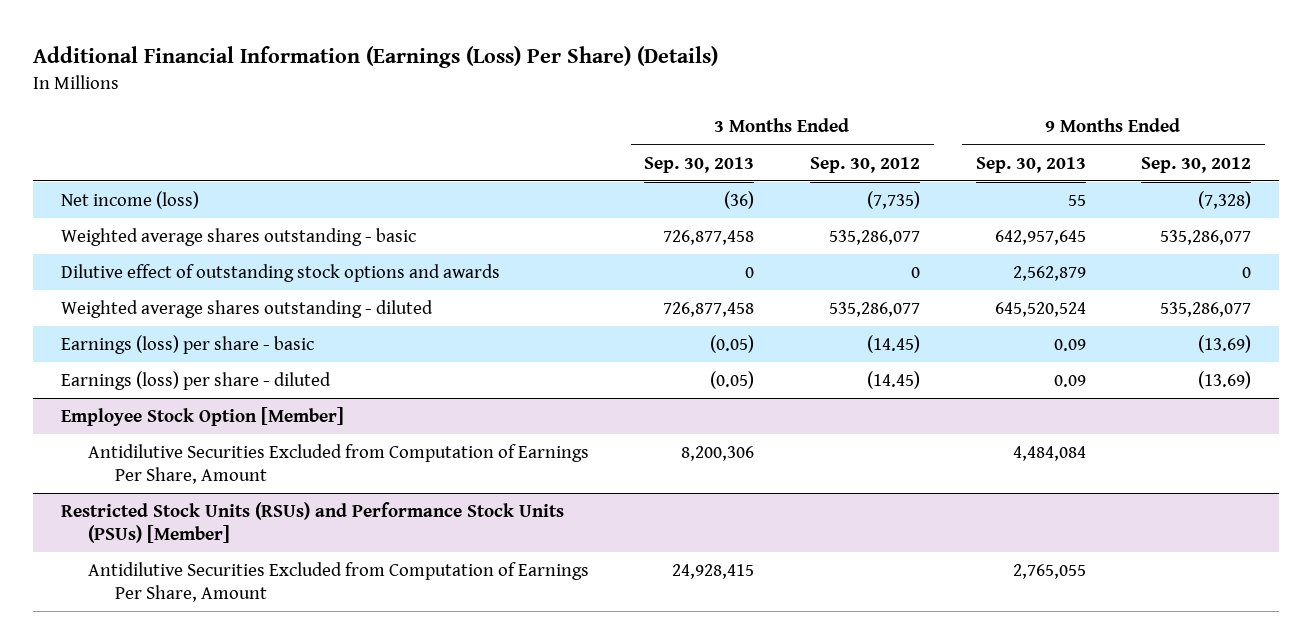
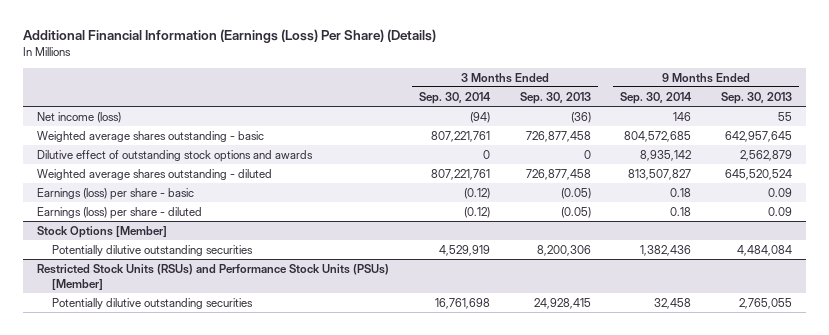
- | 3 Months Ended Sep. 30, 2013 | 3 Months Ended Sep. 30, 2012 | 9 Months Ended Sep. 30, 2013 | 9 Months Ended Sep. 30, 2012
+ | 3 Months Ended Sep. 30, 2014 | 3 Months Ended Sep. 30, 2013 | 9 Months Ended Sep. 30, 2014 | 9 Months Ended Sep. 30, 2013
- Employee Stock Option [Member]
- Antidilutive Securities Excluded from Computation of Earnings Per Share, Amount | 8,200,306 | | 4,484,084 |
+ Stock Options [Member]
+ Potentially dilutive outstanding securities | 4,529,919 | 8,200,306 | 1,382,436 | 4,484,084
@ Restricted Stock Units (RSUs) and Performance Stock Units (PSUs) [Member]
- Antidilutive Securities Excluded from Computation of Earnings Per Share, Amount | 24,928,415 | | 2,765,055 |
+ Potentially dilutive outstanding securities | 16,761,698 | 24,928,415 | 32,458 | 2,765,055

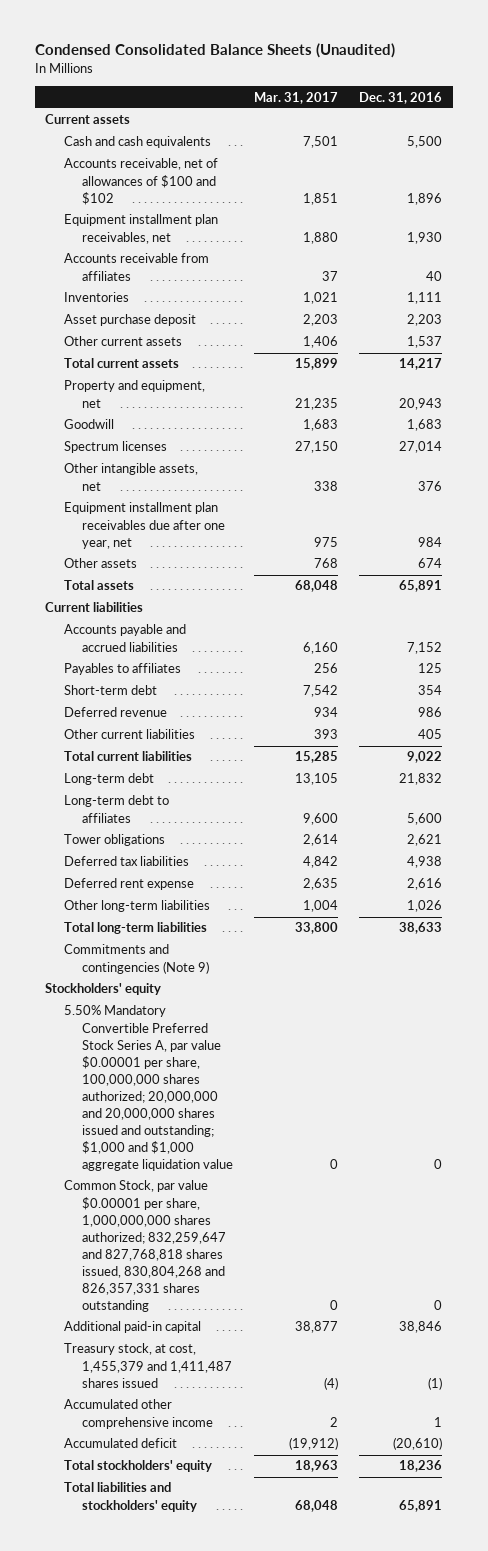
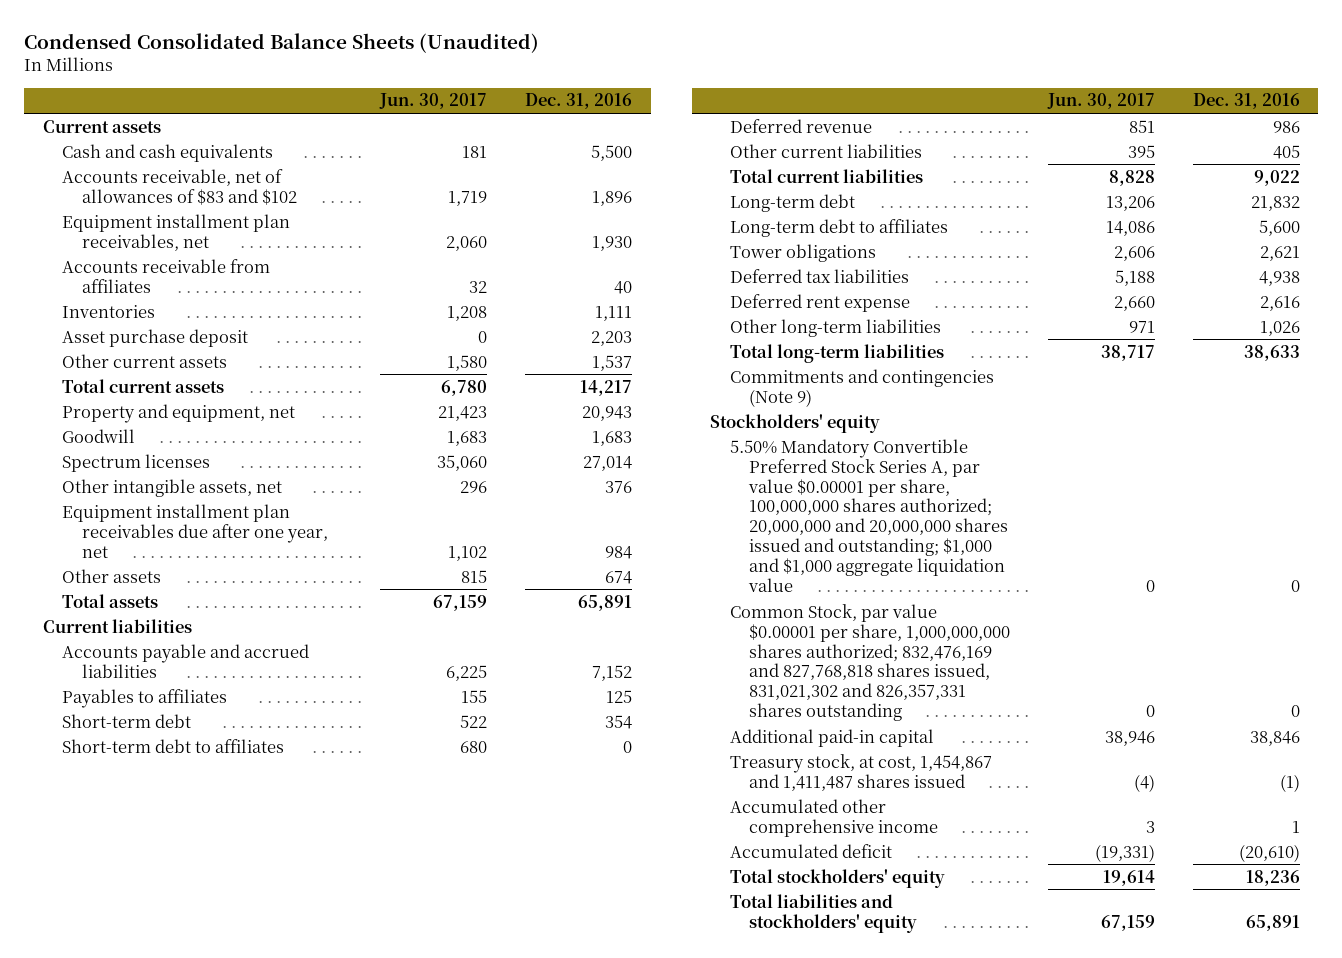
- | Mar. 31, 2017 | Dec. 31, 2016
+ | Jun. 30, 2017 | Dec. 31, 2016
- Accounts receivable, net of allowances of $100 and $102 | 1,851 | 1,896
+ Accounts receivable, net of allowances of $83 and $102 | 1,719 | 1,896
+ Short-term debt to affiliates | 680 | 0
- Common Stock, par value $0.00001 per share, 1,000,000,000 shares authorized; 832,259,647 and 827,768,818 shares issued, 830,804,268 and 826,357,331 shares outstanding | 0 | 0
+ Common Stock, par value $0.00001 per share, 1,000,000,000 shares authorized; 832,476,169 and 827,768,818 shares issued, 831,021,302 and 826,357,331 shares outstanding | 0 | 0
- Treasury stock, at cost, 1,455,379 and 1,411,487 shares issued | (4) | (1)
+ Treasury stock, at cost, 1,454,867 and 1,411,487 shares issued | (4) | (1)

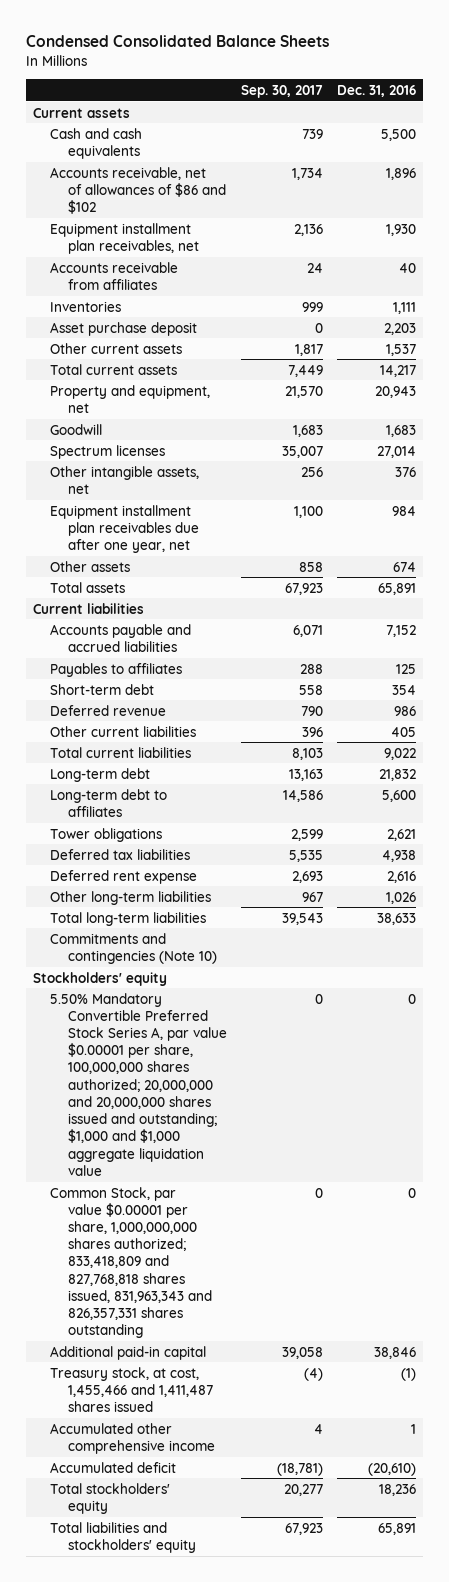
- Condensed Consolidated Balance Sheets (Unaudited)
+ Condensed Consolidated Balance Sheets
- | Jun. 30, 2017 | Dec. 31, 2016
+ | Sep. 30, 2017 | Dec. 31, 2016
- Accounts receivable, net of allowances of $83 and $102 | 1,719 | 1,896
+ Accounts receivable, net of allowances of $86 and $102 | 1,734 | 1,896
- Short-term debt to affiliates | 680 | 0
- Commitments and contingencies (Note 9)
+ Commitments and contingencies (Note 10)
- Common Stock, par value $0.00001 per share, 1,000,000,000 shares authorized; 832,476,169 and 827,768,818 shares issued, 831,021,302 and 826,357,331 shares outstanding | 0 | 0
+ Common Stock, par value $0.00001 per share, 1,000,000,000 shares authorized; 833,418,809 and 827,768,818 shares issued, 831,963,343 and 826,357,331 shares outstanding | 0 | 0
- Treasury stock, at cost, 1,454,867 and 1,411,487 shares issued | (4) | (1)
+ Treasury stock, at cost, 1,455,466 and 1,411,487 shares issued | (4) | (1)

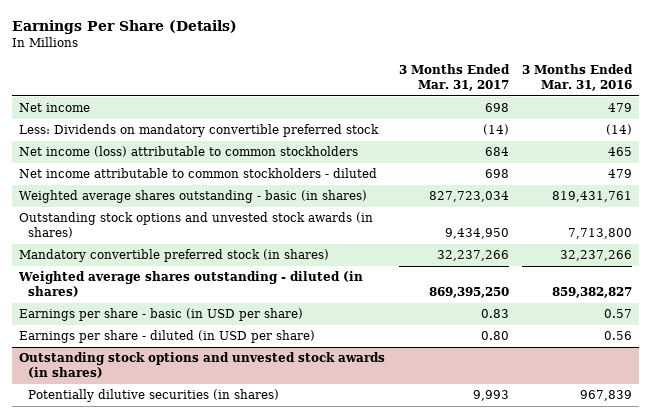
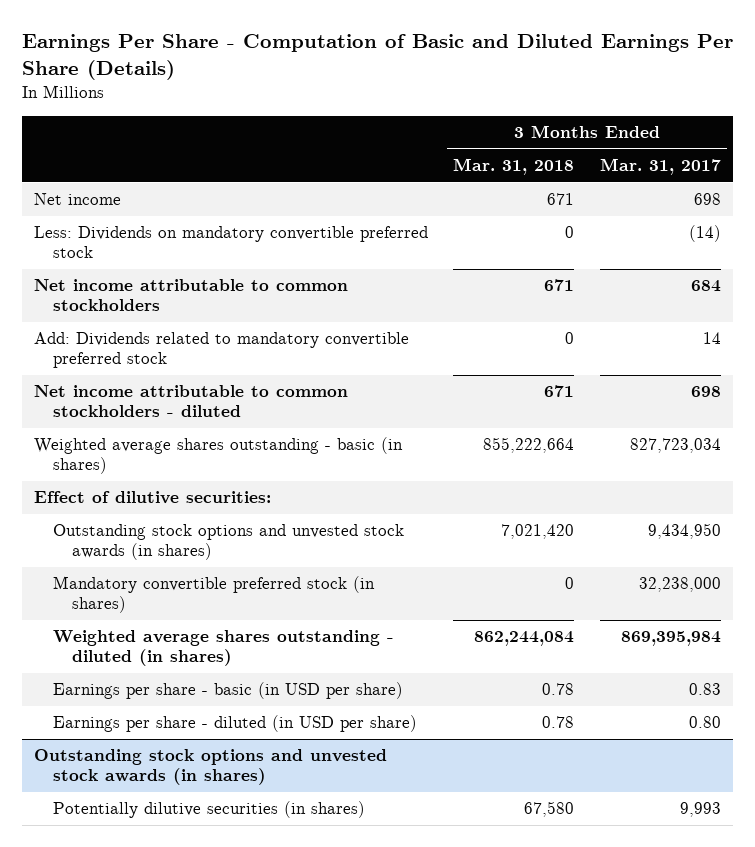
- Earnings Per Share (Details)
+ Earnings Per Share - Computation of Basic and Diluted Earnings Per Share (Details)
- | 3 Months Ended Mar. 31, 2017 | 3 Months Ended Mar. 31, 2016
+ | 3 Months Ended Mar. 31, 2018 | 3 Months Ended Mar. 31, 2017
- Net income (loss) attributable to common stockholders | 684 | 465
+ Net income attributable to common stockholders | 671 | 684
+ Add: Dividends related to mandatory convertible preferred stock | 0 | 14
+ Effect of dilutive securities:
- Mandatory convertible preferred stock (in shares) | 32,237,266 | 32,237,266
- Weighted average shares outstanding - diluted (in shares) | 869,395,250 | 859,382,827
+ Mandatory convertible preferred stock (in shares) | 0 | 32,238,000
+ Weighted average shares outstanding - diluted (in shares) | 862,244,084 | 869,395,984

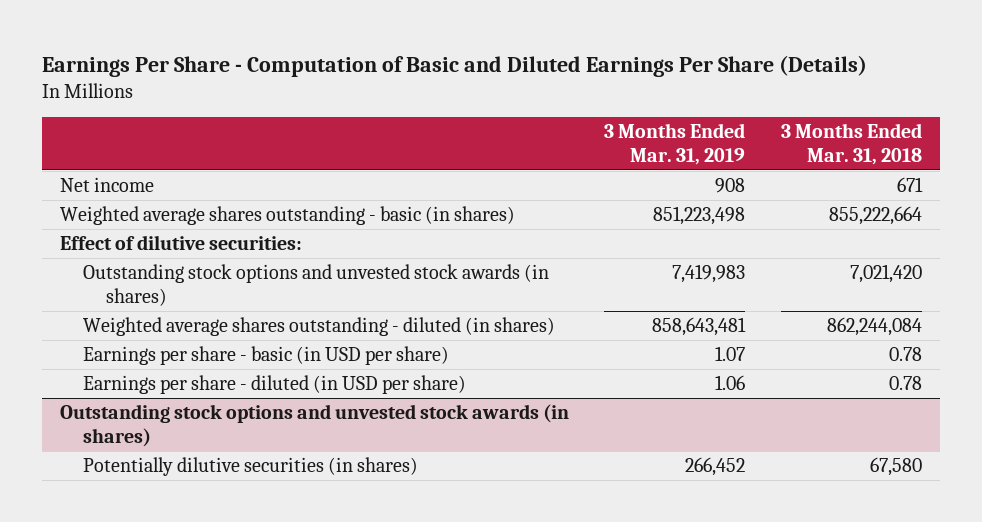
- | 3 Months Ended Mar. 31, 2018 | 3 Months Ended Mar. 31, 2017
+ | 3 Months Ended Mar. 31, 2019 | 3 Months Ended Mar. 31, 2018
- Less: Dividends on mandatory convertible preferred stock | 0 | (14)
- Net income attributable to common stockholders | 671 | 684
- Add: Dividends related to mandatory convertible preferred stock | 0 | 14
- Net income attributable to common stockholders - diluted | 671 | 698
- Mandatory convertible preferred stock (in shares) | 0 | 32,238,000

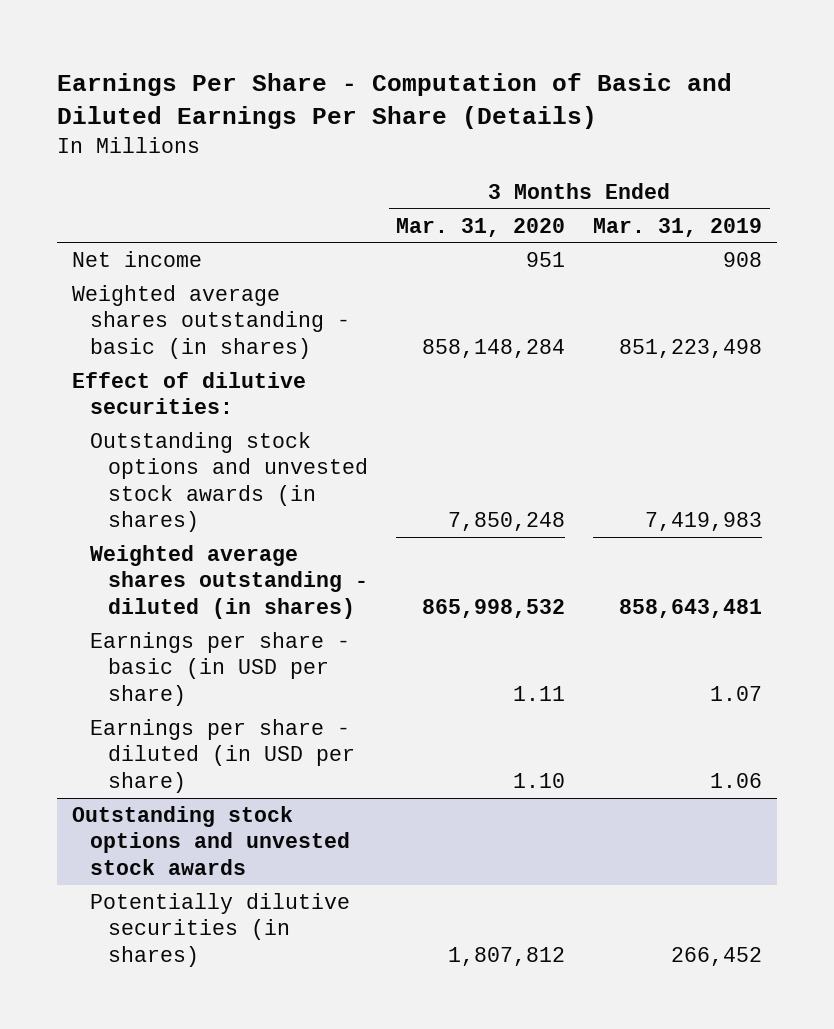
- | 3 Months Ended Mar. 31, 2019 | 3 Months Ended Mar. 31, 2018
+ | 3 Months Ended Mar. 31, 2020 | 3 Months Ended Mar. 31, 2019
- Outstanding stock options and unvested stock awards (in shares)
+ Outstanding stock options and unvested stock awards

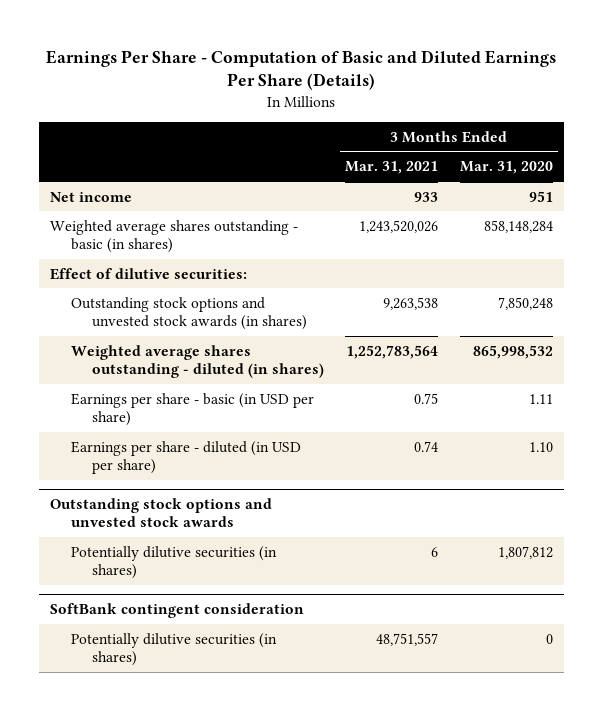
- | 3 Months Ended Mar. 31, 2020 | 3 Months Ended Mar. 31, 2019
+ | 3 Months Ended Mar. 31, 2021 | 3 Months Ended Mar. 31, 2020
+ SoftBank contingent consideration
+ Potentially dilutive securities (in shares) | 48,751,557 | 0

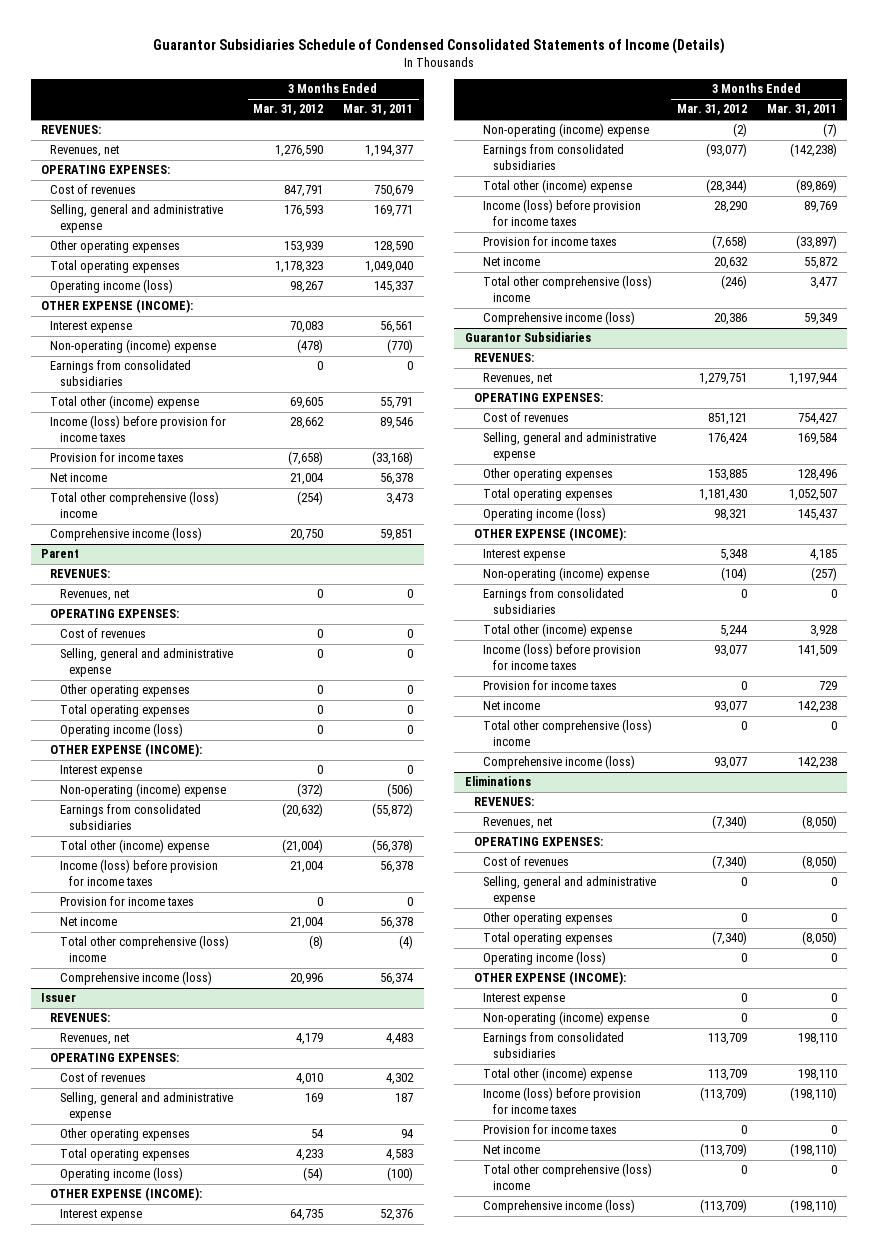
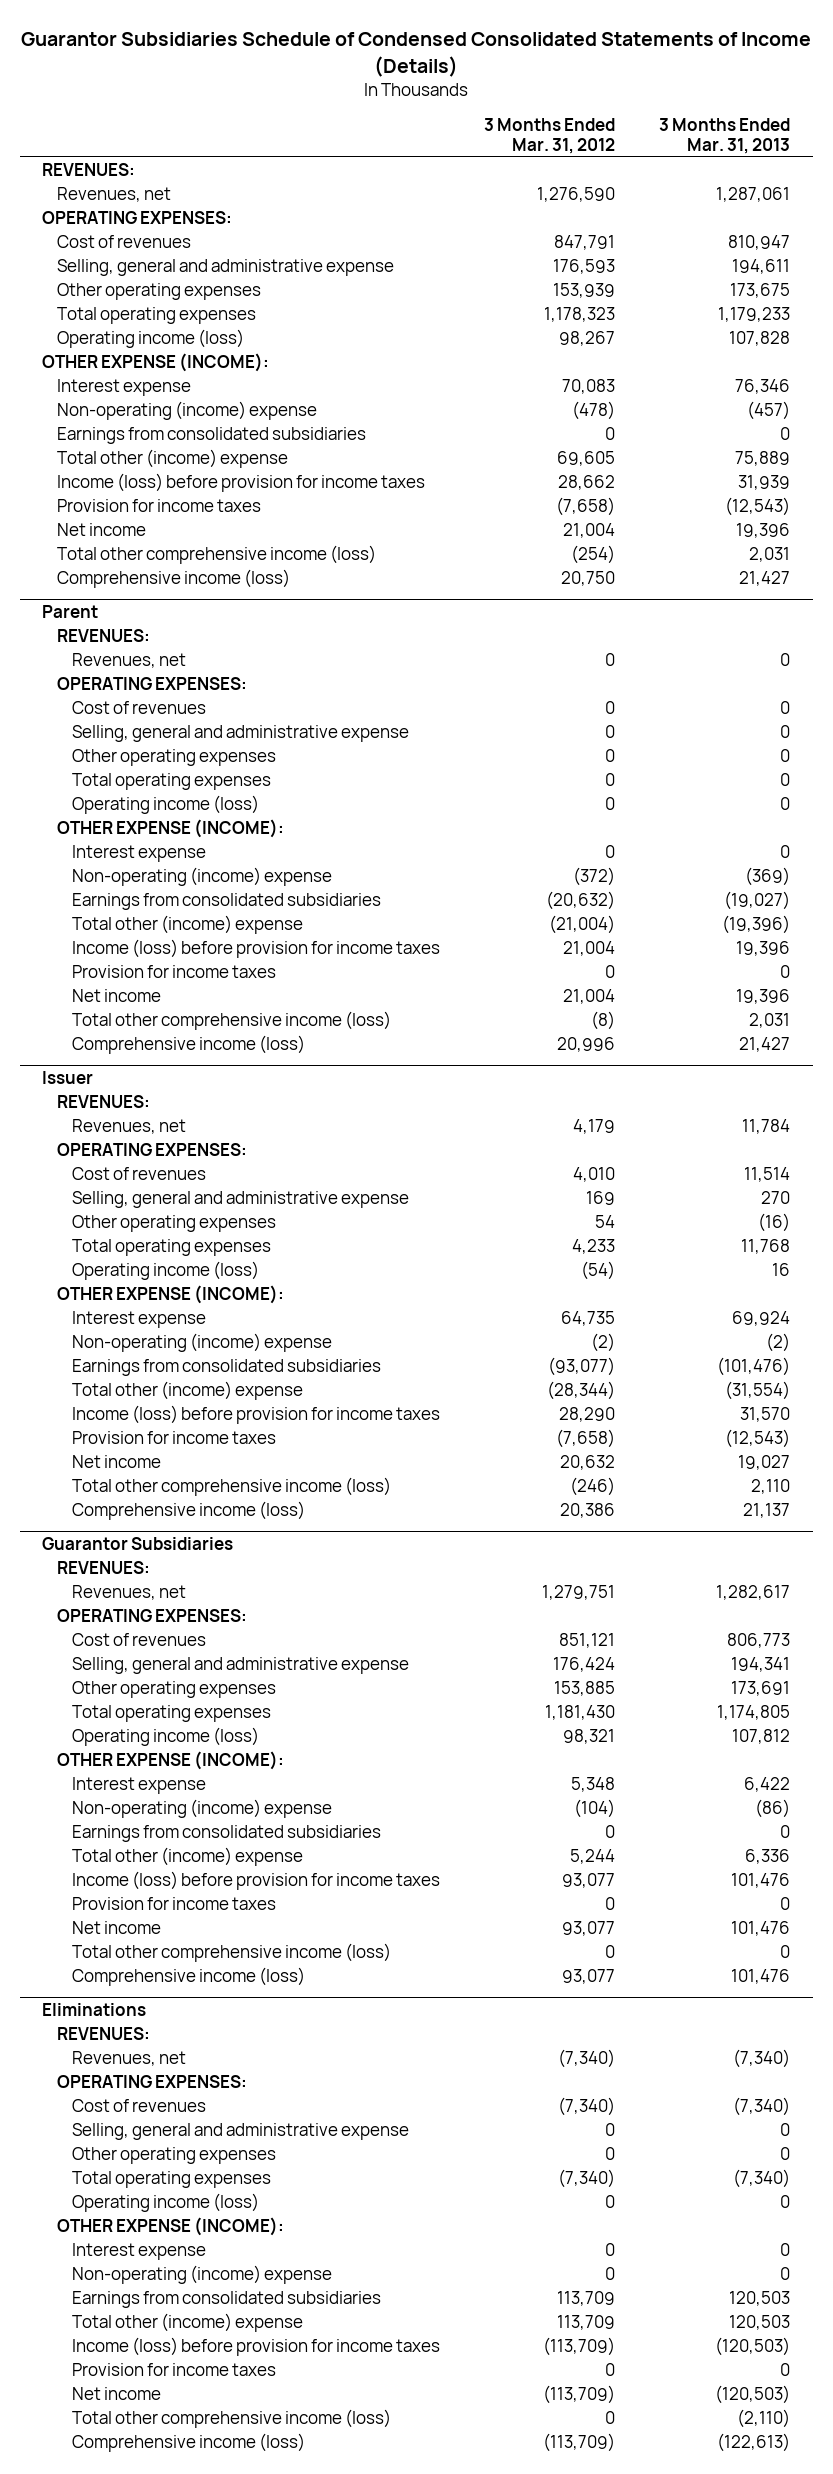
- | 3 Months Ended Mar. 31, 2012 | 3 Months Ended Mar. 31, 2011
+ | 3 Months Ended Mar. 31, 2012 | 3 Months Ended Mar. 31, 2013
- Total other comprehensive (loss) income | (254) | 3,473
+ Total other comprehensive income (loss) | (254) | 2,031
@ Parent
- Total other comprehensive (loss) income | (8) | (4)
+ Total other comprehensive income (loss) | (8) | 2,031
@ Issuer
- Total other comprehensive (loss) income | (246) | 3,477
+ Total other comprehensive income (loss) | (246) | 2,110
@ Guarantor Subsidiaries
- Total other comprehensive (loss) income | 0 | 0
+ Total other comprehensive income (loss) | 0 | 0
@ Eliminations
- Total other comprehensive (loss) income | 0 | 0
+ Total other comprehensive income (loss) | 0 | (2,110)

